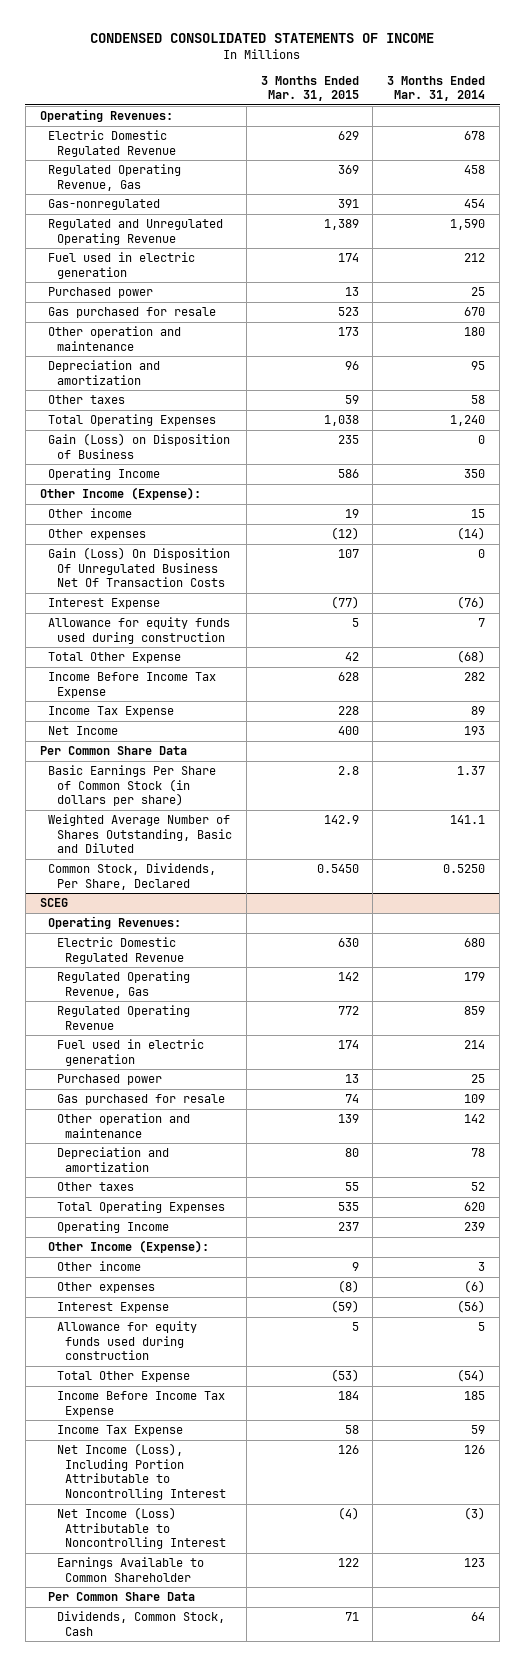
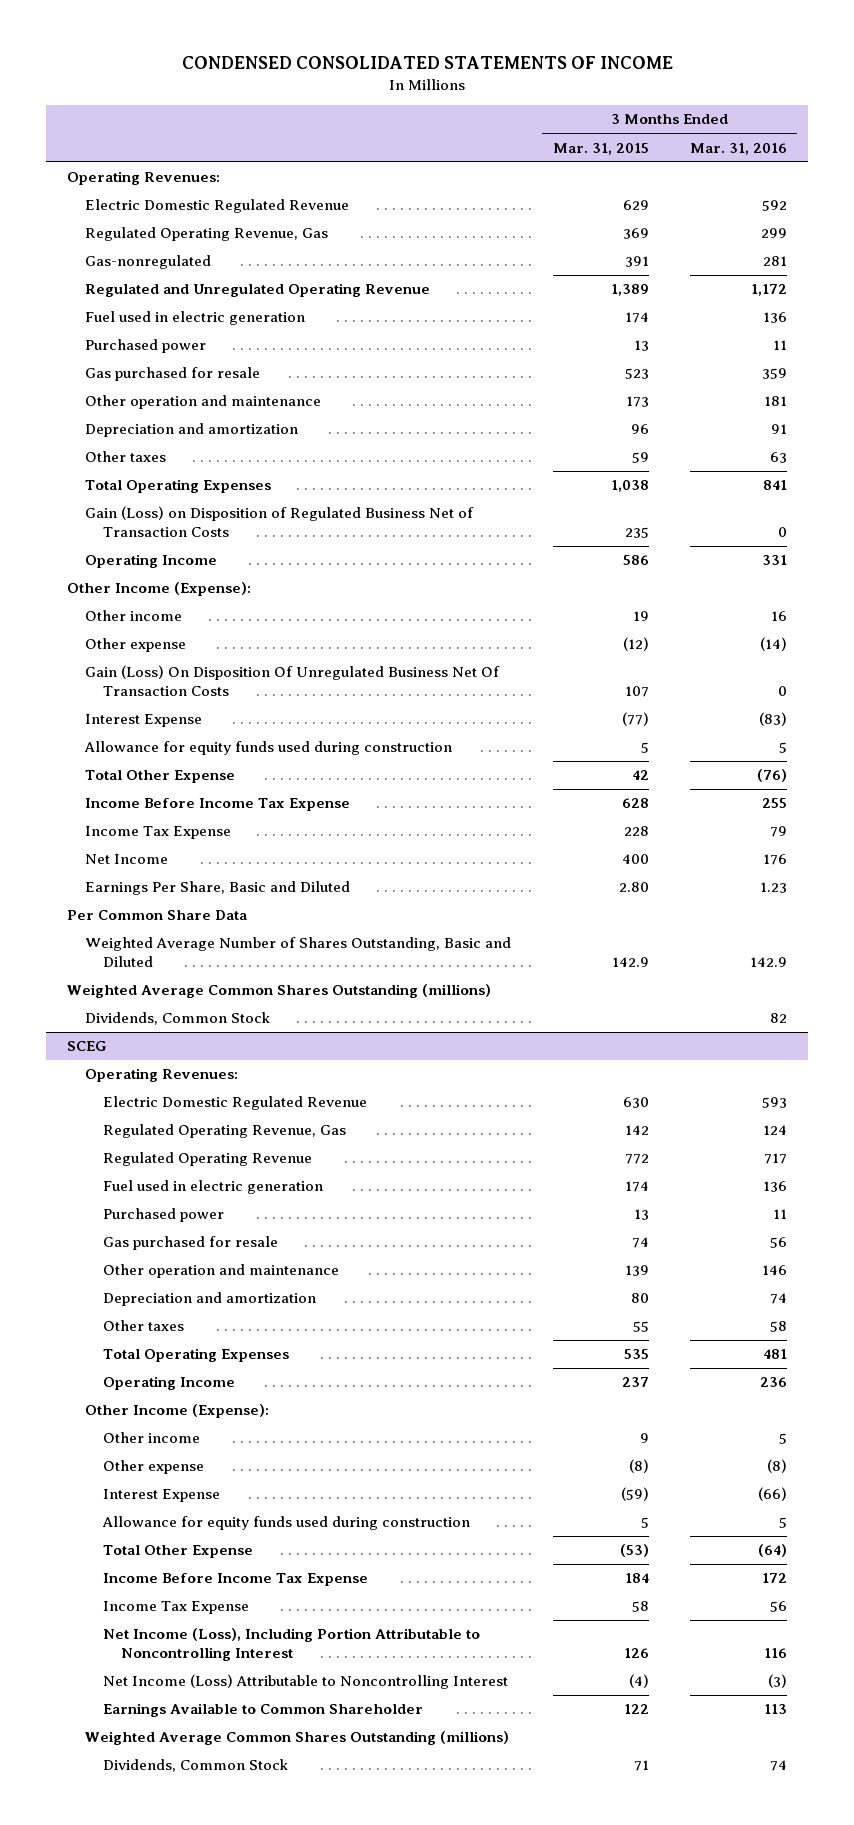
- | 3 Months Ended Mar. 31, 2015 | 3 Months Ended Mar. 31, 2014
+ | 3 Months Ended Mar. 31, 2015 | 3 Months Ended Mar. 31, 2016
- Gain (Loss) on Disposition of Business | 235 | 0
+ Gain (Loss) on Disposition of Regulated Business Net of Transaction Costs | 235 | 0
- Other expenses | (12) | (14)
+ Other expense | (12) | (14)
+ Earnings Per Share, Basic and Diluted | 2.80 | 1.23
- Basic Earnings Per Share of Common Stock (in dollars per share) | 2.8 | 1.37
- Common Stock, Dividends, Per Share, Declared | 0.5450 | 0.5250
+ Weighted Average Common Shares Outstanding (millions)
+ Dividends, Common Stock | | 82
@ SCEG
- Other expenses | (8) | (6)
+ Other expense | (8) | (8)
- Per Common Share Data
- Dividends, Common Stock, Cash | 71 | 64
+ Weighted Average Common Shares Outstanding (millions)
+ Dividends, Common Stock | 71 | 74

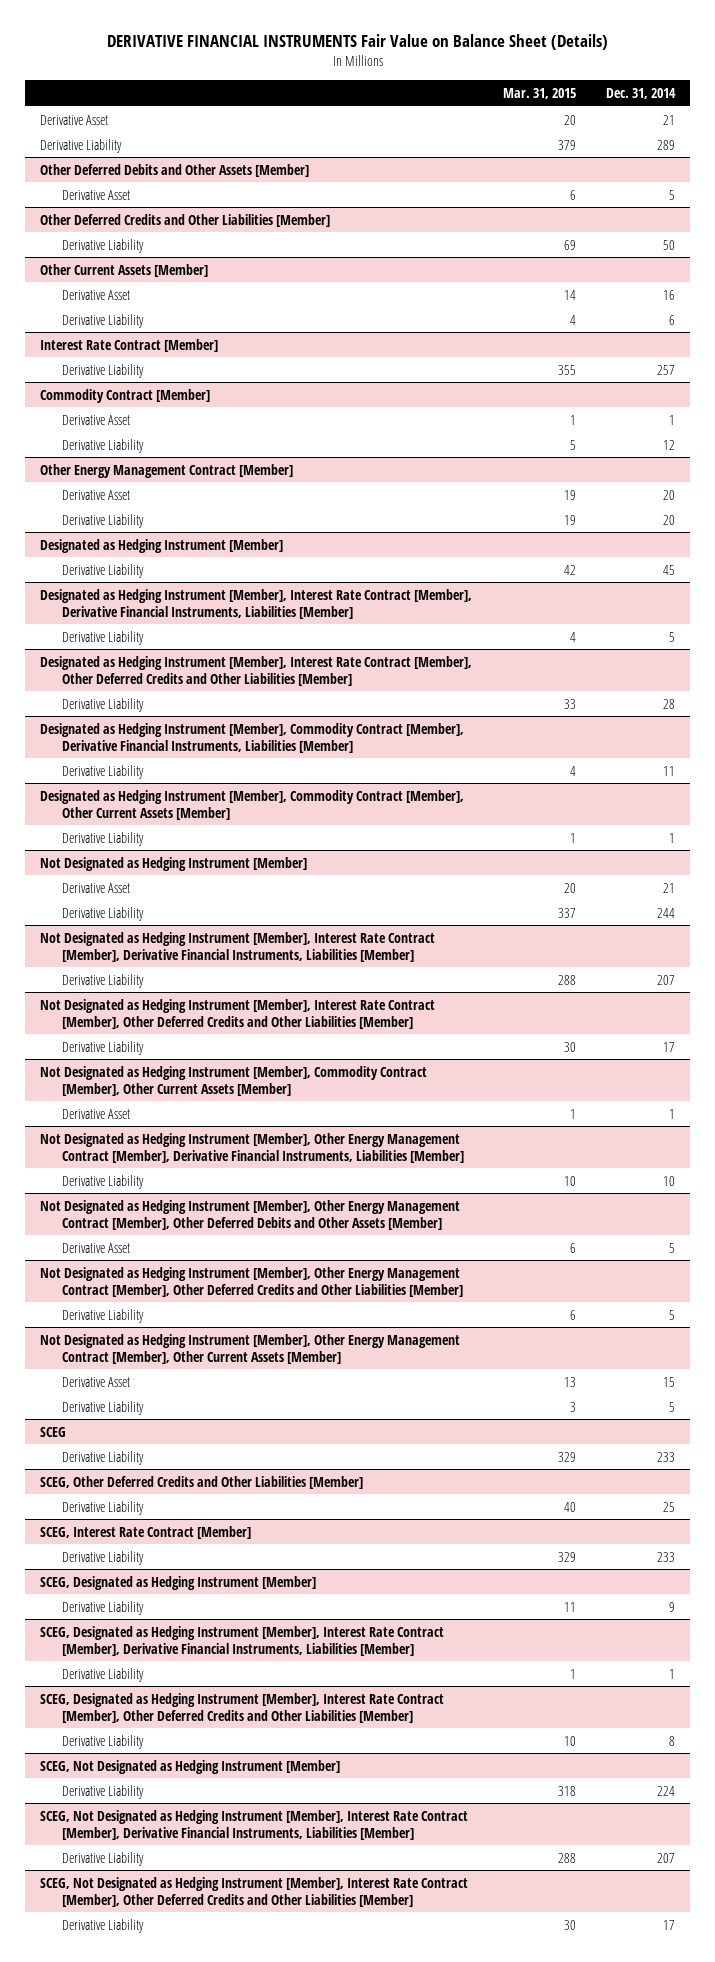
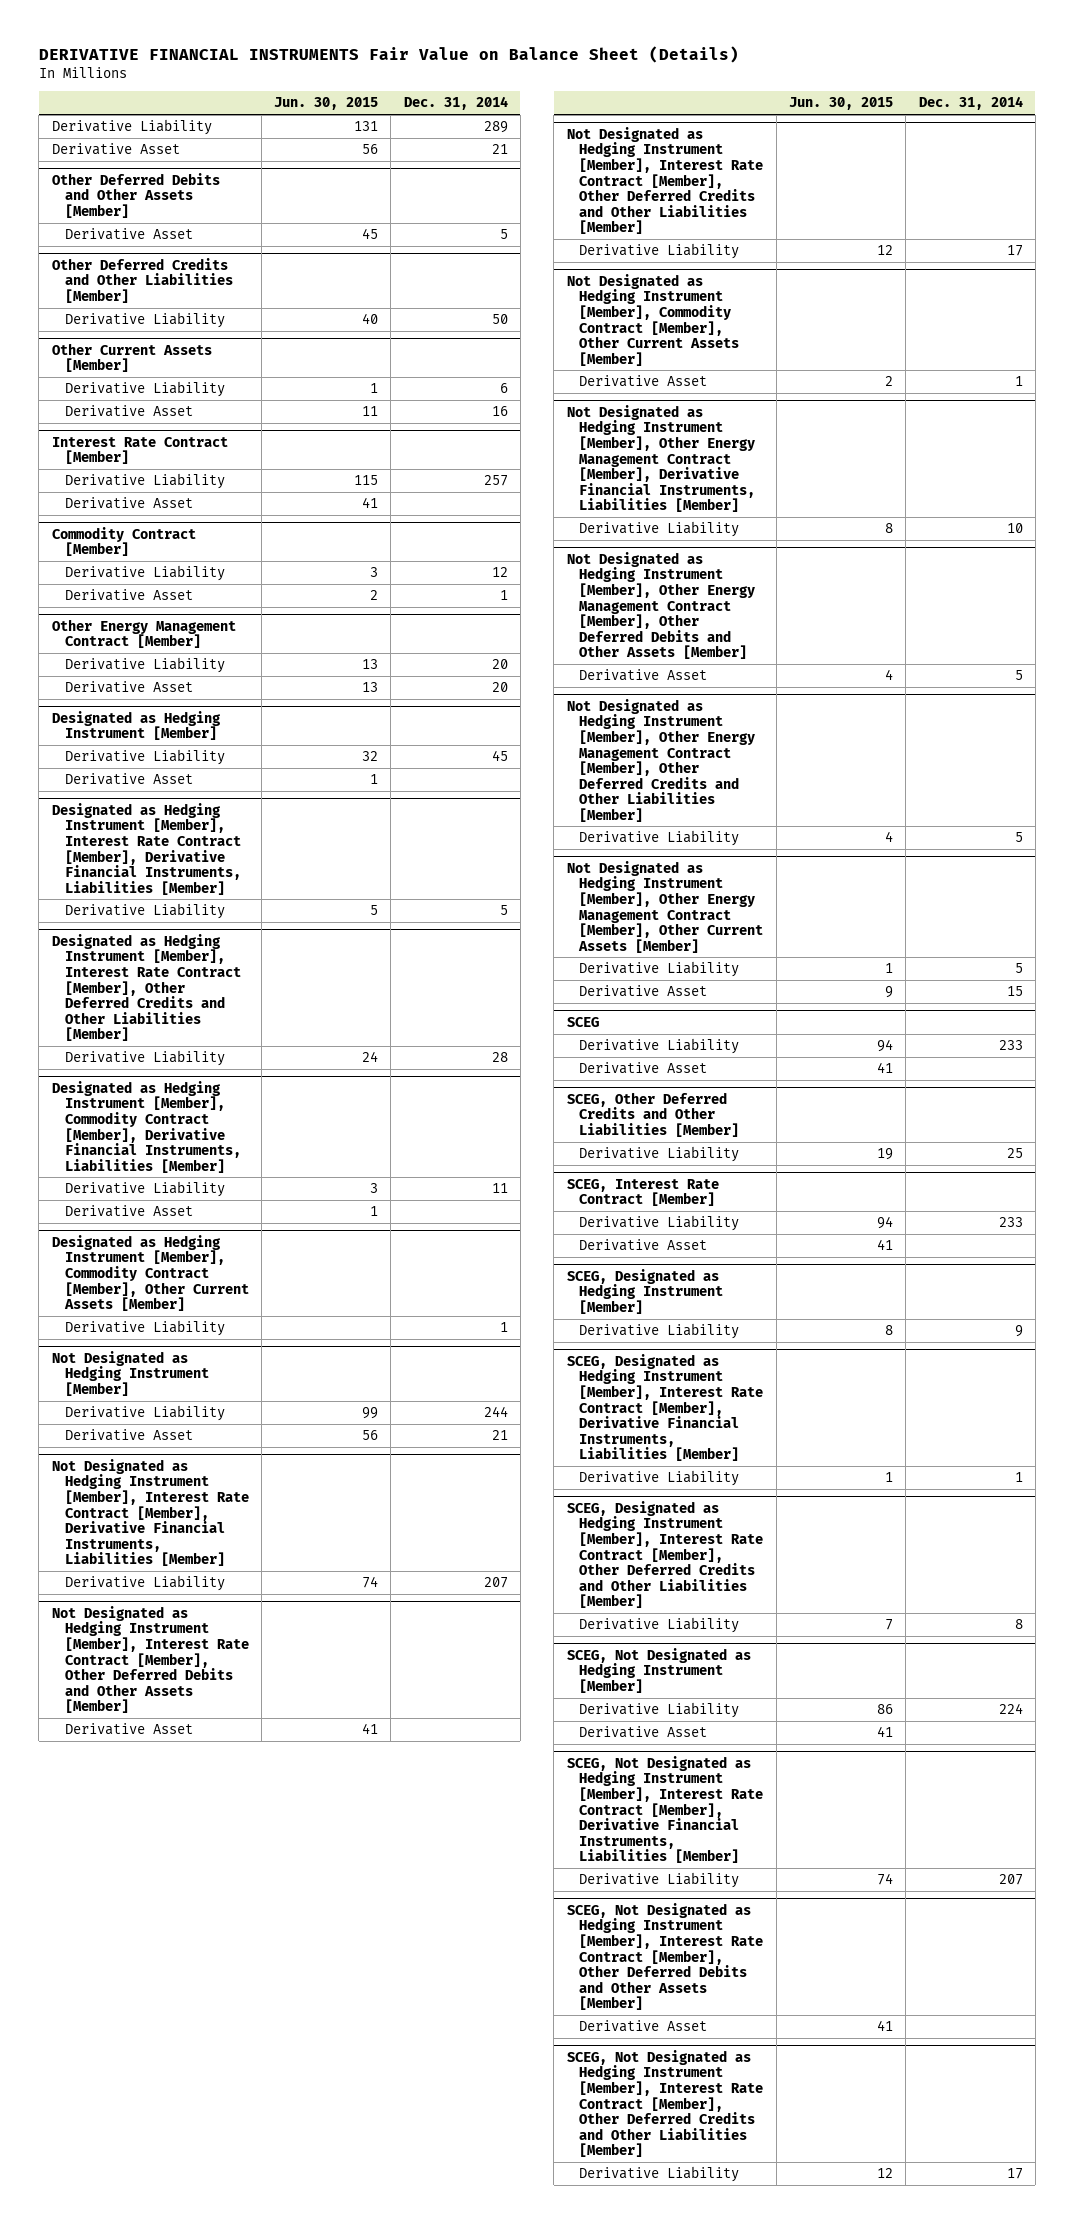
- | Mar. 31, 2015 | Dec. 31, 2014
+ | Jun. 30, 2015 | Dec. 31, 2014
moved down: Derivative Asset | 56 | 21
@ Other Current Assets [Member]
moved down: Derivative Asset | 11 | 16
@ Interest Rate Contract [Member]
+ Derivative Asset | 41 |
@ Commodity Contract [Member]
moved down: Derivative Asset | 2 | 1
@ Other Energy Management Contract [Member]
moved down: Derivative Asset | 13 | 20
@ Designated as Hedging Instrument [Member]
+ Derivative Asset | 1 |
@ Designated as Hedging Instrument [Member], Commodity Contract [Member], Derivative Financial Instruments, Liabilities [Member]
+ Derivative Asset | 1 |
@ Not Designated as Hedging Instrument [Member]
moved down: Derivative Asset | 56 | 21
+ Not Designated as Hedging Instrument [Member], Interest Rate Contract [Member], Other Deferred Debits and Other Assets [Member]
+ Derivative Asset | 41 |
@ Not Designated as Hedging Instrument [Member], Other Energy Management Contract [Member], Other Current Assets [Member]
moved down: Derivative Asset | 9 | 15
@ SCEG
+ Derivative Asset | 41 |
@ SCEG, Interest Rate Contract [Member]
+ Derivative Asset | 41 |
@ SCEG, Not Designated as Hedging Instrument [Member]
+ Derivative Asset | 41 |
+ SCEG, Not Designated as Hedging Instrument [Member], Interest Rate Contract [Member], Other Deferred Debits and Other Assets [Member]
+ Derivative Asset | 41 |

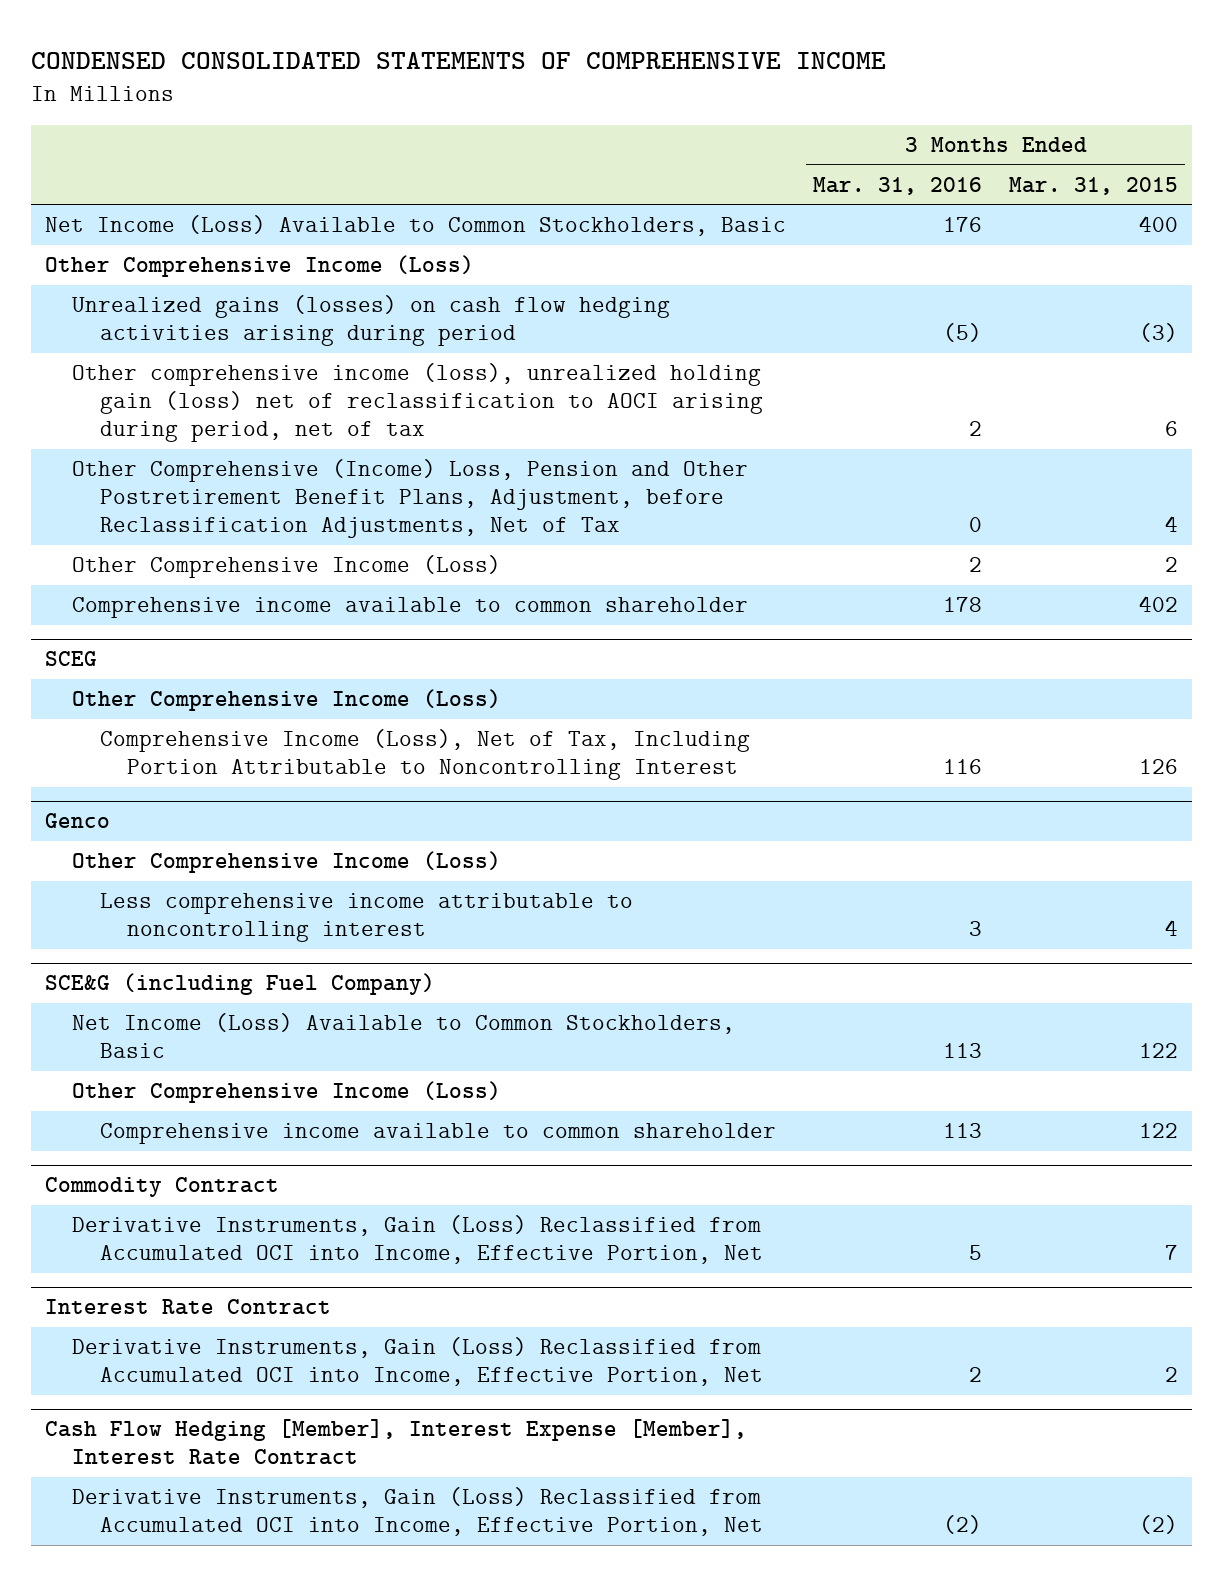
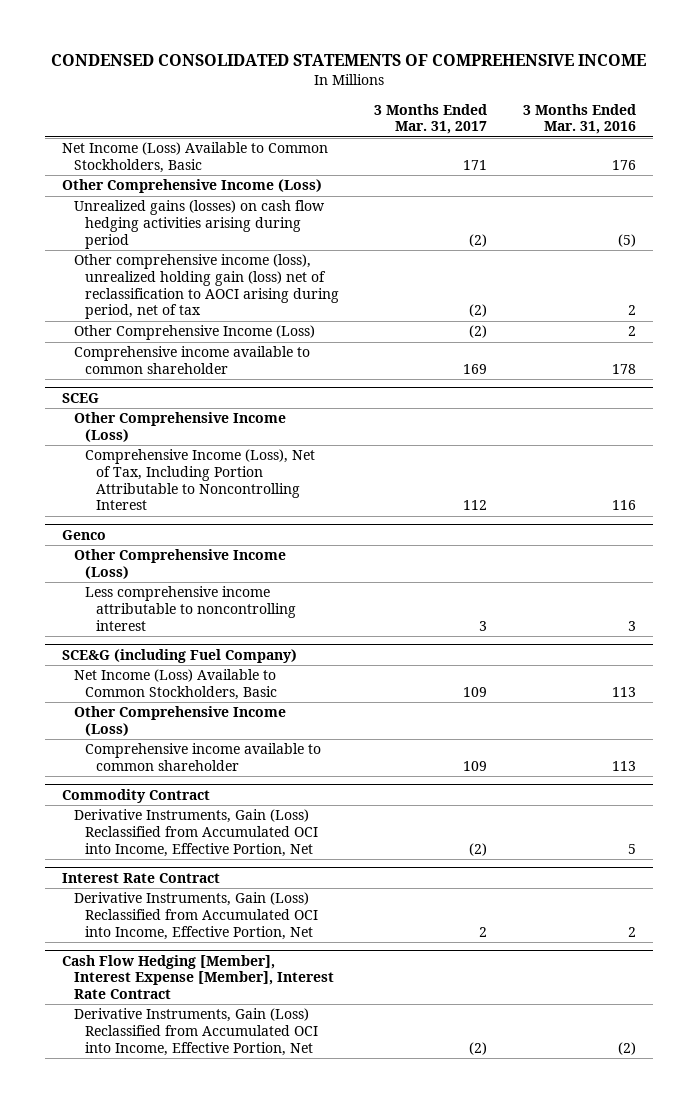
- | 3 Months Ended Mar. 31, 2016 | 3 Months Ended Mar. 31, 2015
+ | 3 Months Ended Mar. 31, 2017 | 3 Months Ended Mar. 31, 2016
- Other Comprehensive (Income) Loss, Pension and Other Postretirement Benefit Plans, Adjustment, before Reclassification Adjustments, Net of Tax | 0 | 4

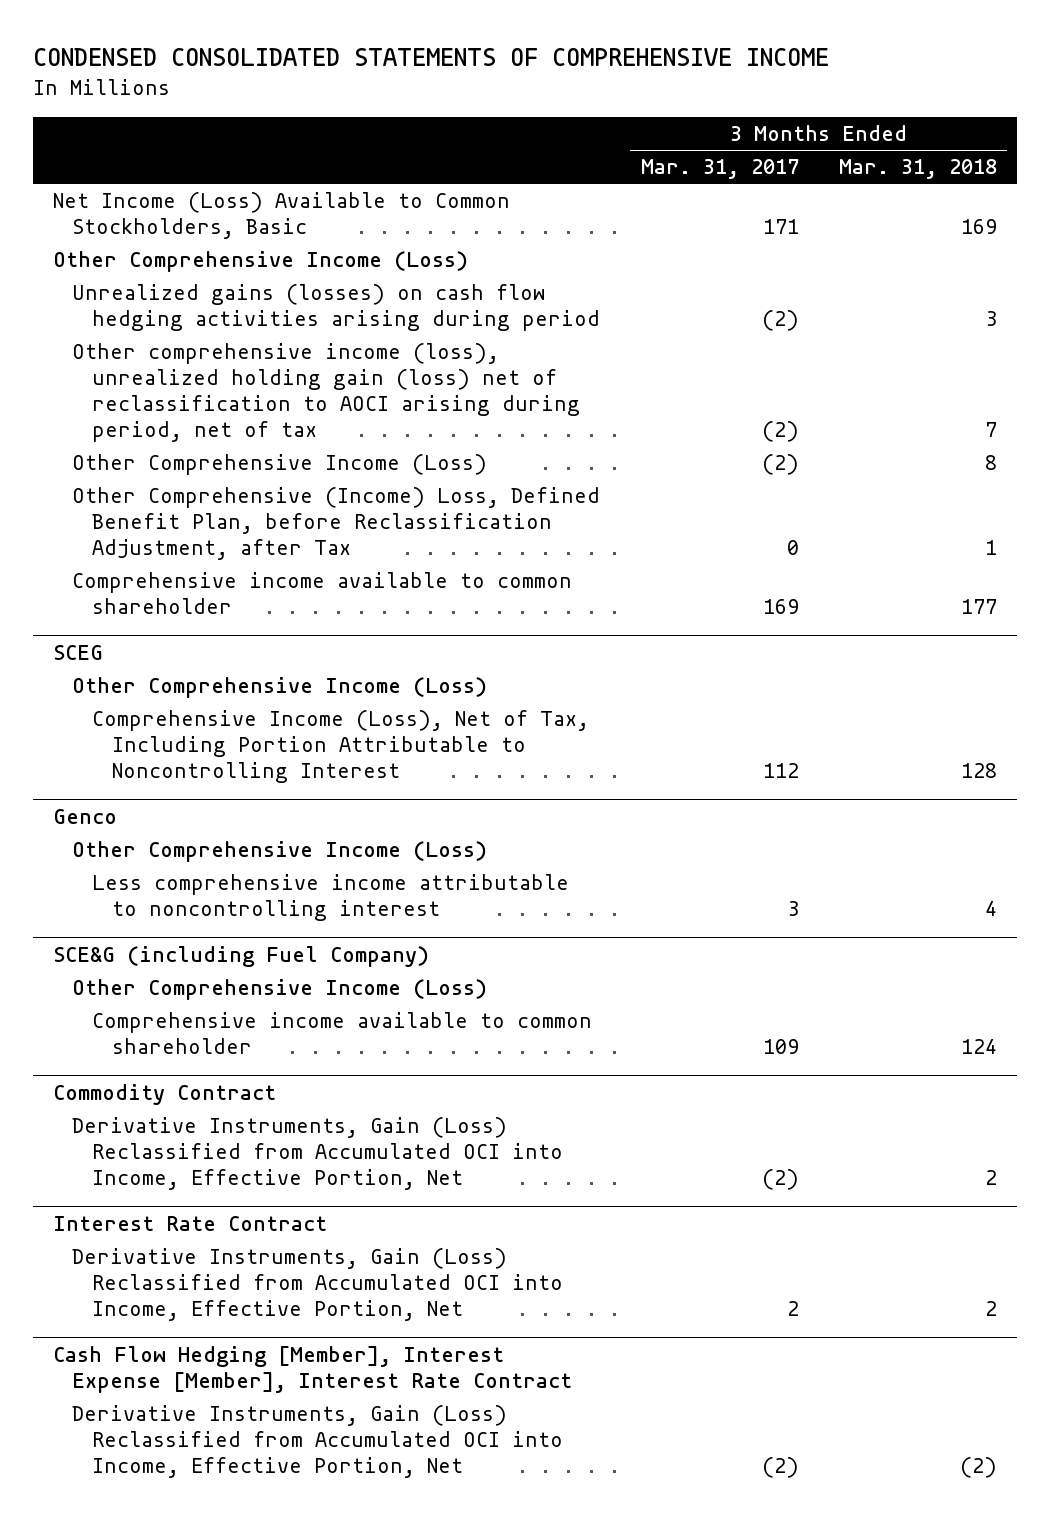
- | 3 Months Ended Mar. 31, 2017 | 3 Months Ended Mar. 31, 2016
+ | 3 Months Ended Mar. 31, 2017 | 3 Months Ended Mar. 31, 2018
+ Other Comprehensive (Income) Loss, Defined Benefit Plan, before Reclassification Adjustment, after Tax | 0 | 1
@ SCE&G (including Fuel Company)
- Net Income (Loss) Available to Common Stockholders, Basic | 109 | 113

